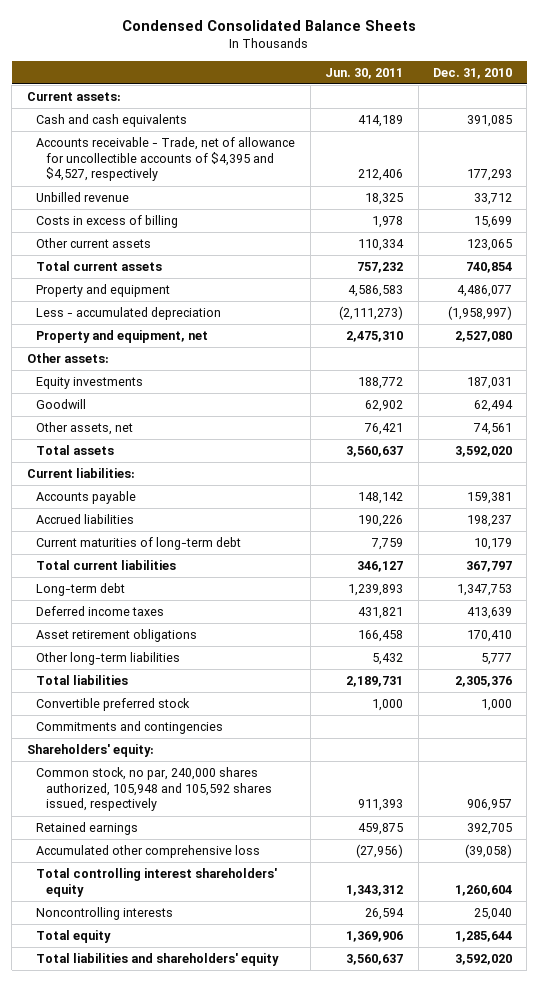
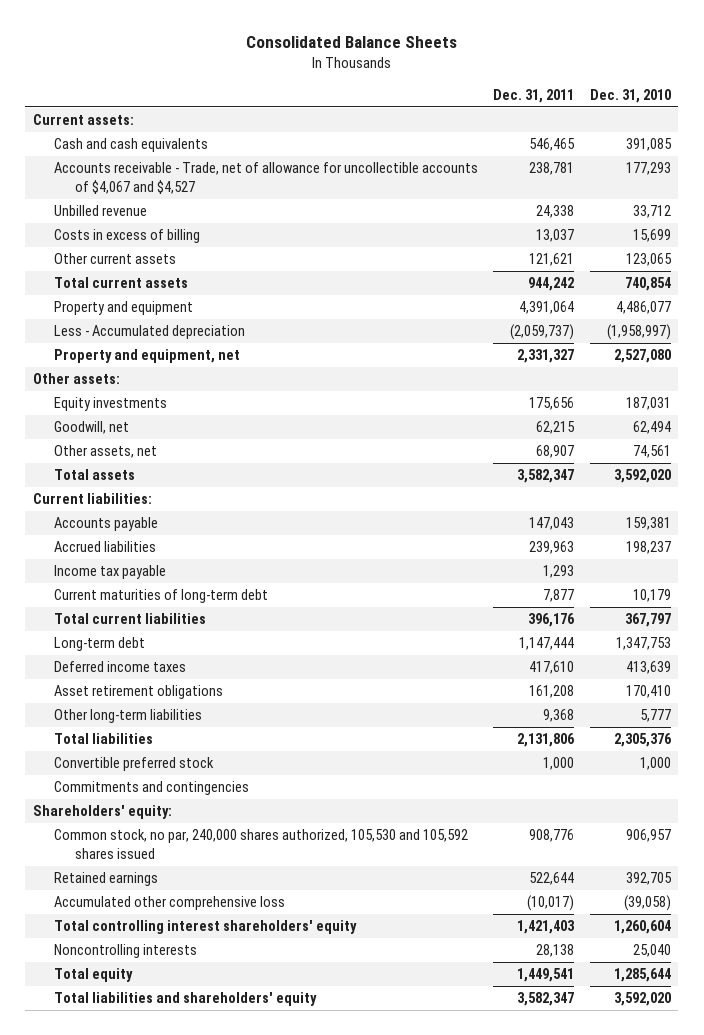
- Condensed Consolidated Balance Sheets
+ Consolidated Balance Sheets
- | Jun. 30, 2011 | Dec. 31, 2010
+ | Dec. 31, 2011 | Dec. 31, 2010
- Accounts receivable - Trade, net of allowance for uncollectible accounts of $4,395 and $4,527, respectively | 212,406 | 177,293
+ Accounts receivable - Trade, net of allowance for uncollectible accounts of $4,067 and $4,527 | 238,781 | 177,293
- Less - accumulated depreciation | (2,111,273) | (1,958,997)
+ Less - Accumulated depreciation | (2,059,737) | (1,958,997)
- Goodwill | 62,902 | 62,494
+ Goodwill, net | 62,215 | 62,494
+ Income tax payable | 1,293 |
- Common stock, no par, 240,000 shares authorized, 105,948 and 105,592 shares issued, respectively | 911,393 | 906,957
+ Common stock, no par, 240,000 shares authorized, 105,530 and 105,592 shares issued | 908,776 | 906,957

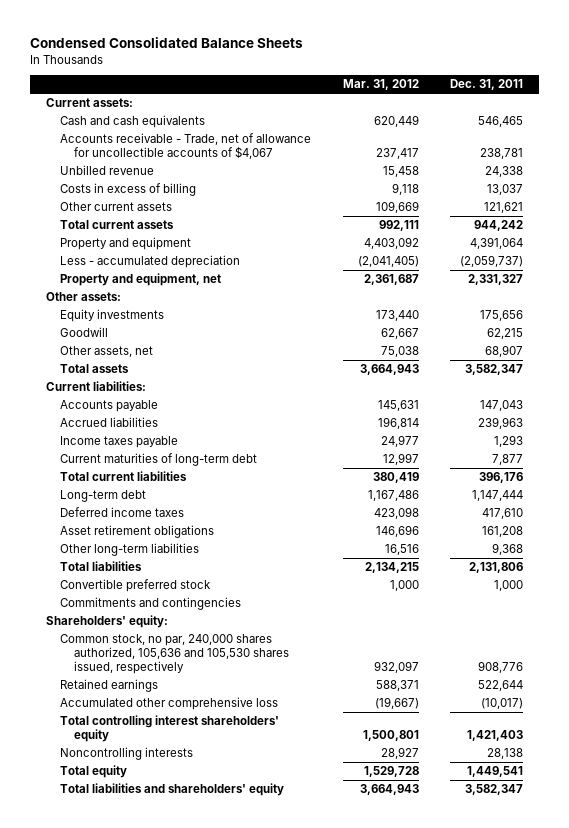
- Consolidated Balance Sheets
+ Condensed Consolidated Balance Sheets
- | Dec. 31, 2011 | Dec. 31, 2010
+ | Mar. 31, 2012 | Dec. 31, 2011
- Accounts receivable - Trade, net of allowance for uncollectible accounts of $4,067 and $4,527 | 238,781 | 177,293
+ Accounts receivable - Trade, net of allowance for uncollectible accounts of $4,067 | 237,417 | 238,781
- Less - Accumulated depreciation | (2,059,737) | (1,958,997)
+ Less - accumulated depreciation | (2,041,405) | (2,059,737)
- Goodwill, net | 62,215 | 62,494
+ Goodwill | 62,667 | 62,215
- Income tax payable | 1,293 |
+ Income taxes payable | 24,977 | 1,293
- Common stock, no par, 240,000 shares authorized, 105,530 and 105,592 shares issued | 908,776 | 906,957
+ Common stock, no par, 240,000 shares authorized, 105,636 and 105,530 shares issued, respectively | 932,097 | 908,776

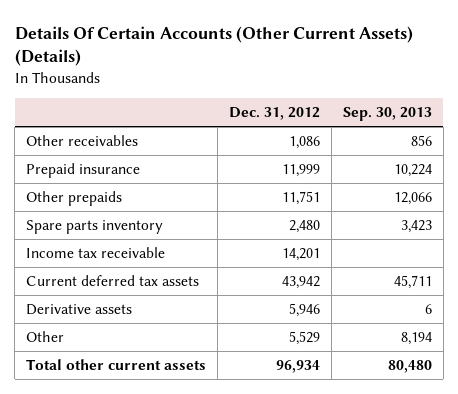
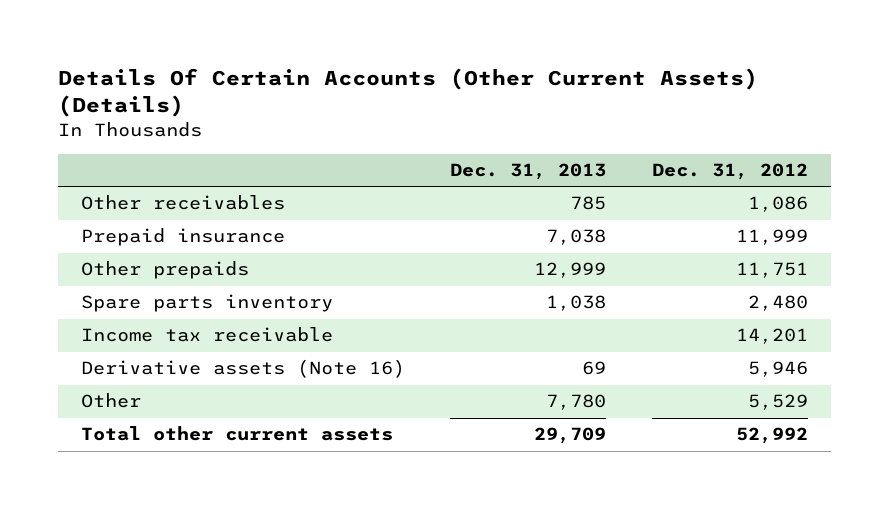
- | Dec. 31, 2012 | Sep. 30, 2013
+ | Dec. 31, 2013 | Dec. 31, 2012
- Current deferred tax assets | 43,942 | 45,711
- Derivative assets | 5,946 | 6
+ Derivative assets (Note 16) | 69 | 5,946
- Total other current assets | 96,934 | 80,480
+ Total other current assets | 29,709 | 52,992

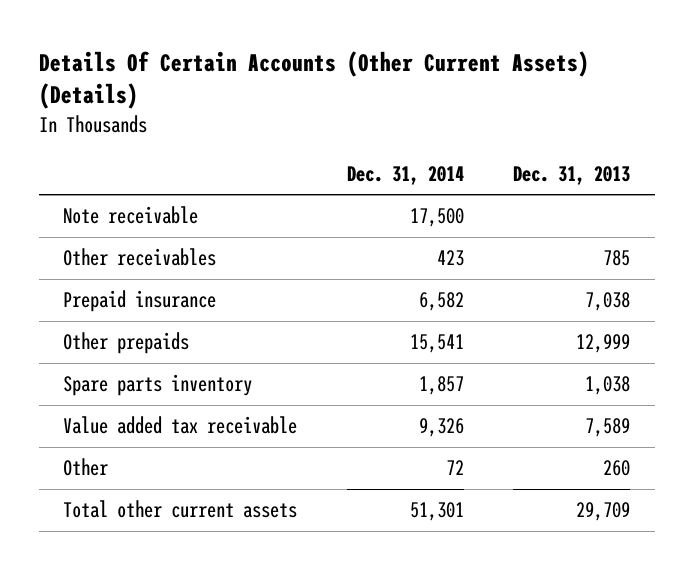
- | Dec. 31, 2013 | Dec. 31, 2012
+ | Dec. 31, 2014 | Dec. 31, 2013
+ Note receivable | 17,500 |
- Income tax receivable | | 14,201
- Derivative assets (Note 16) | 69 | 5,946
- Other | 7,780 | 5,529
+ Value added tax receivable | 9,326 | 7,589
+ Other | 72 | 260

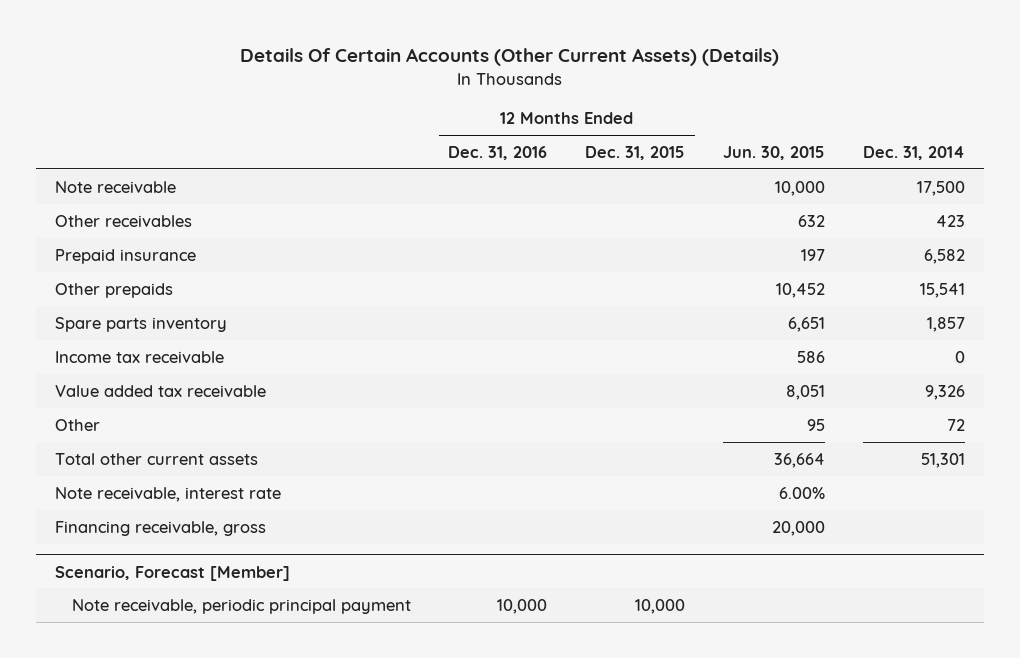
- | Dec. 31, 2014 | Dec. 31, 2013
+ | 12 Months Ended Dec. 31, 2016 | 12 Months Ended Dec. 31, 2015 | Jun. 30, 2015 | Dec. 31, 2014
+ Income tax receivable | | | 586 | 0
+ Note receivable, interest rate | | | 6.00% |
+ Financing receivable, gross | | | 20,000 |
+ Scenario, Forecast [Member]
+ Note receivable, periodic principal payment | 10,000 | 10,000 | |

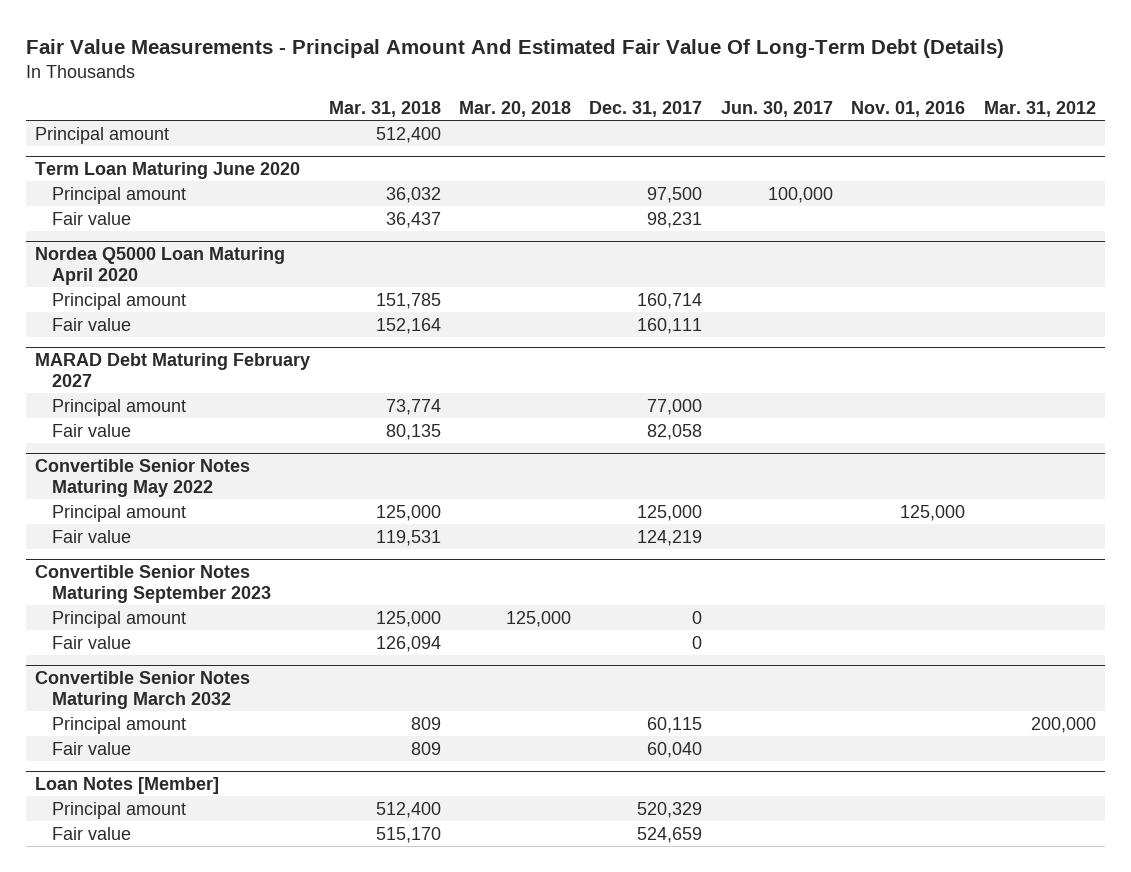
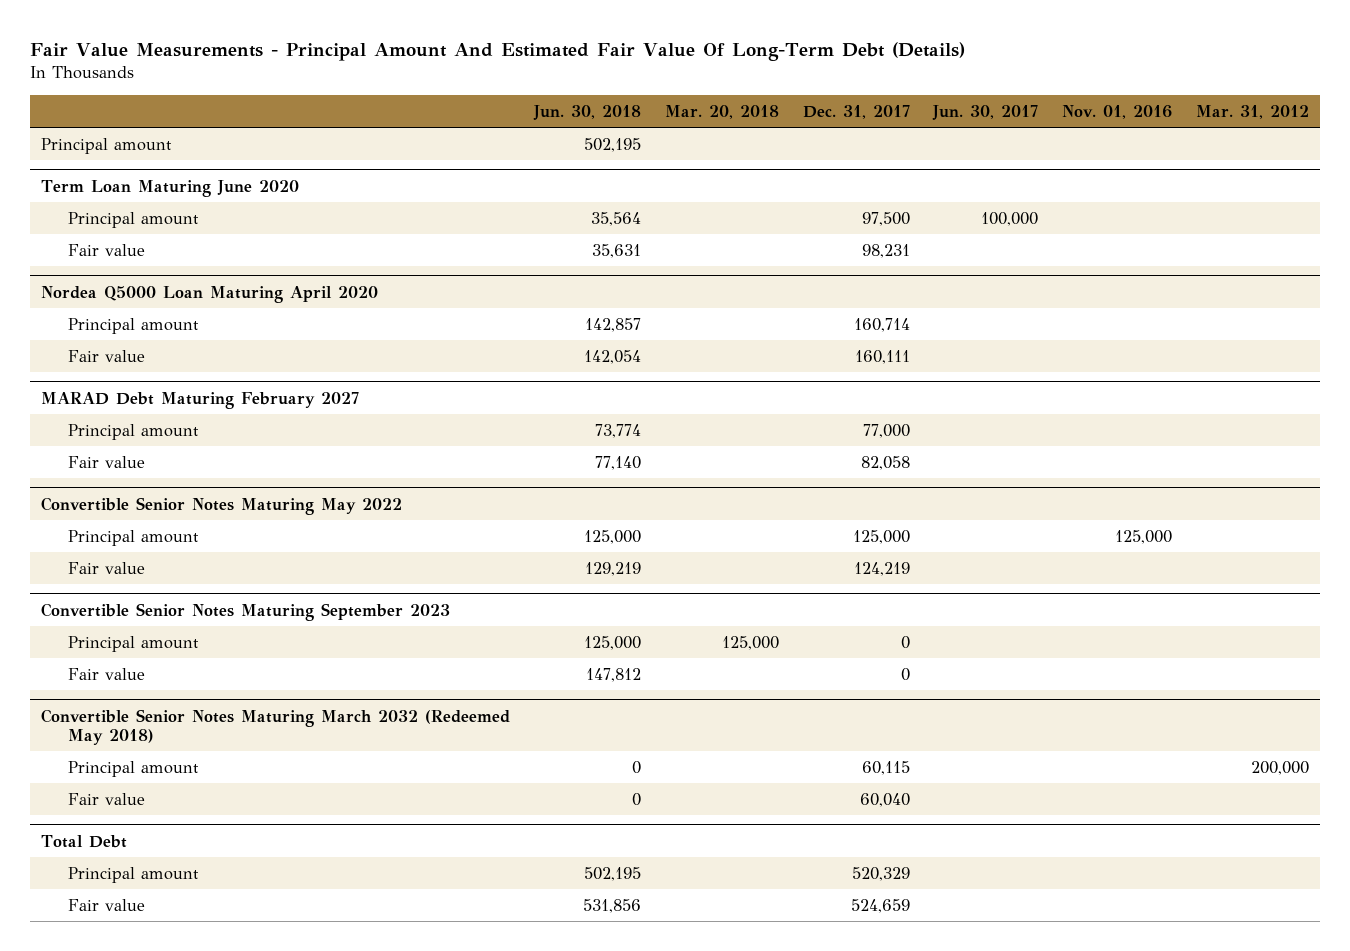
- | Mar. 31, 2018 | Mar. 20, 2018 | Dec. 31, 2017 | Jun. 30, 2017 | Nov. 01, 2016 | Mar. 31, 2012
+ | Jun. 30, 2018 | Mar. 20, 2018 | Dec. 31, 2017 | Jun. 30, 2017 | Nov. 01, 2016 | Mar. 31, 2012
- Convertible Senior Notes Maturing March 2032
+ Convertible Senior Notes Maturing March 2032 (Redeemed May 2018)
- Loan Notes [Member]
+ Total Debt

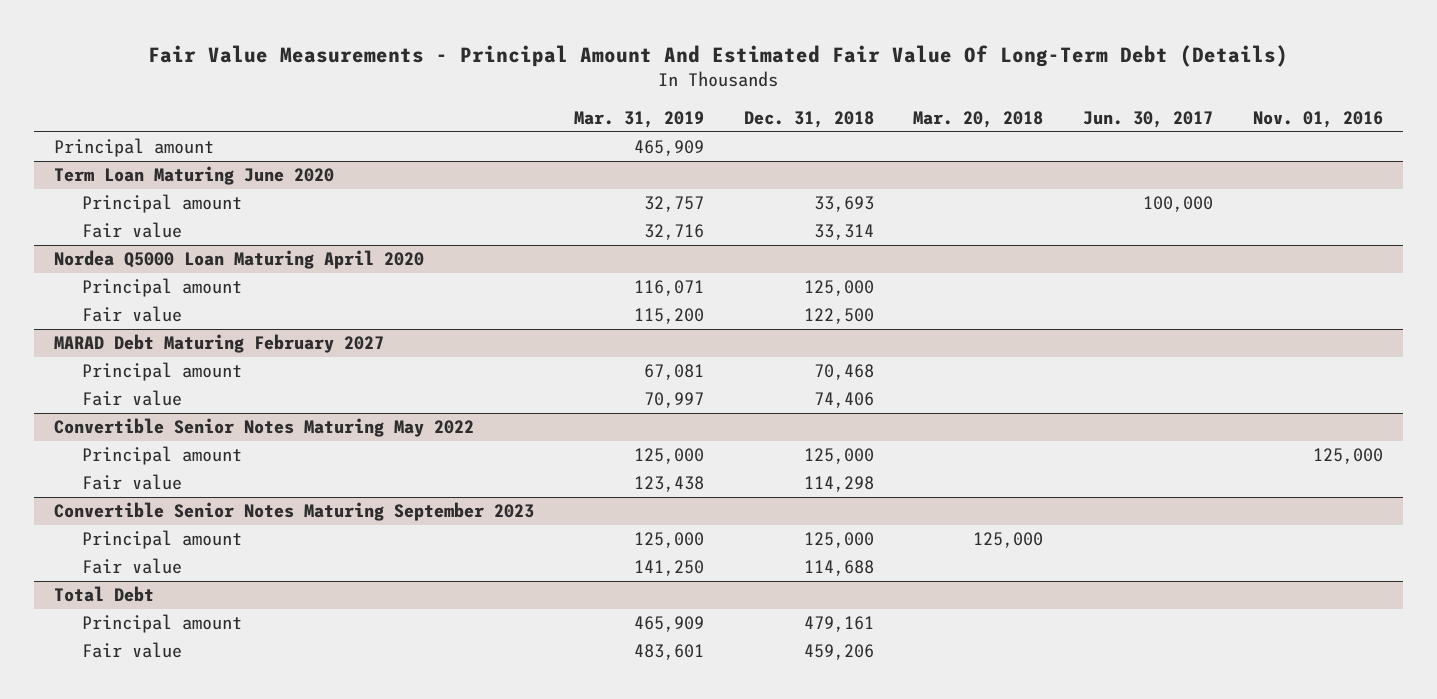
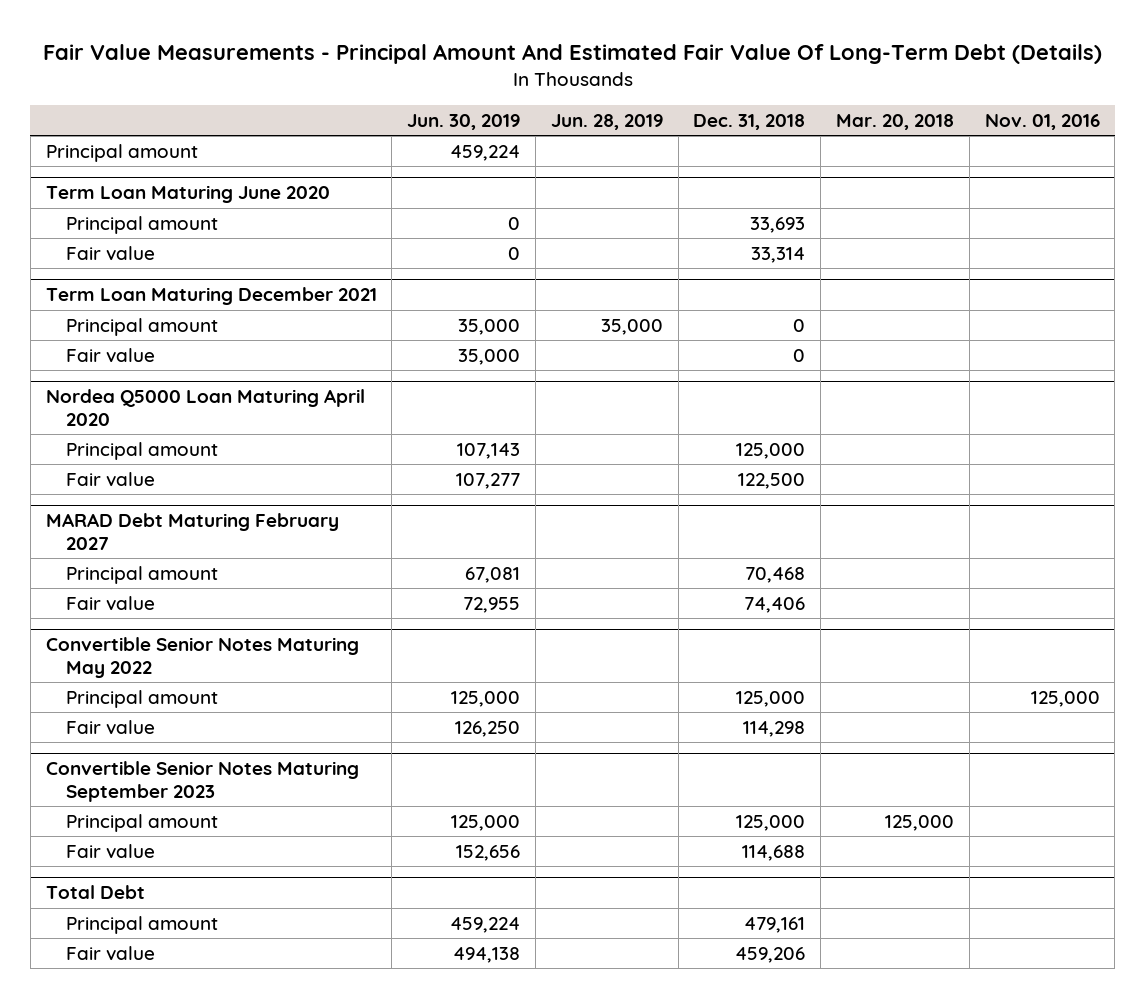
- | Mar. 31, 2019 | Dec. 31, 2018 | Mar. 20, 2018 | Jun. 30, 2017 | Nov. 01, 2016
+ | Jun. 30, 2019 | Jun. 28, 2019 | Dec. 31, 2018 | Mar. 20, 2018 | Nov. 01, 2016
+ Term Loan Maturing December 2021
+ Principal amount | 35,000 | 35,000 | 0 | |
+ Fair value | 35,000 | | 0 | |

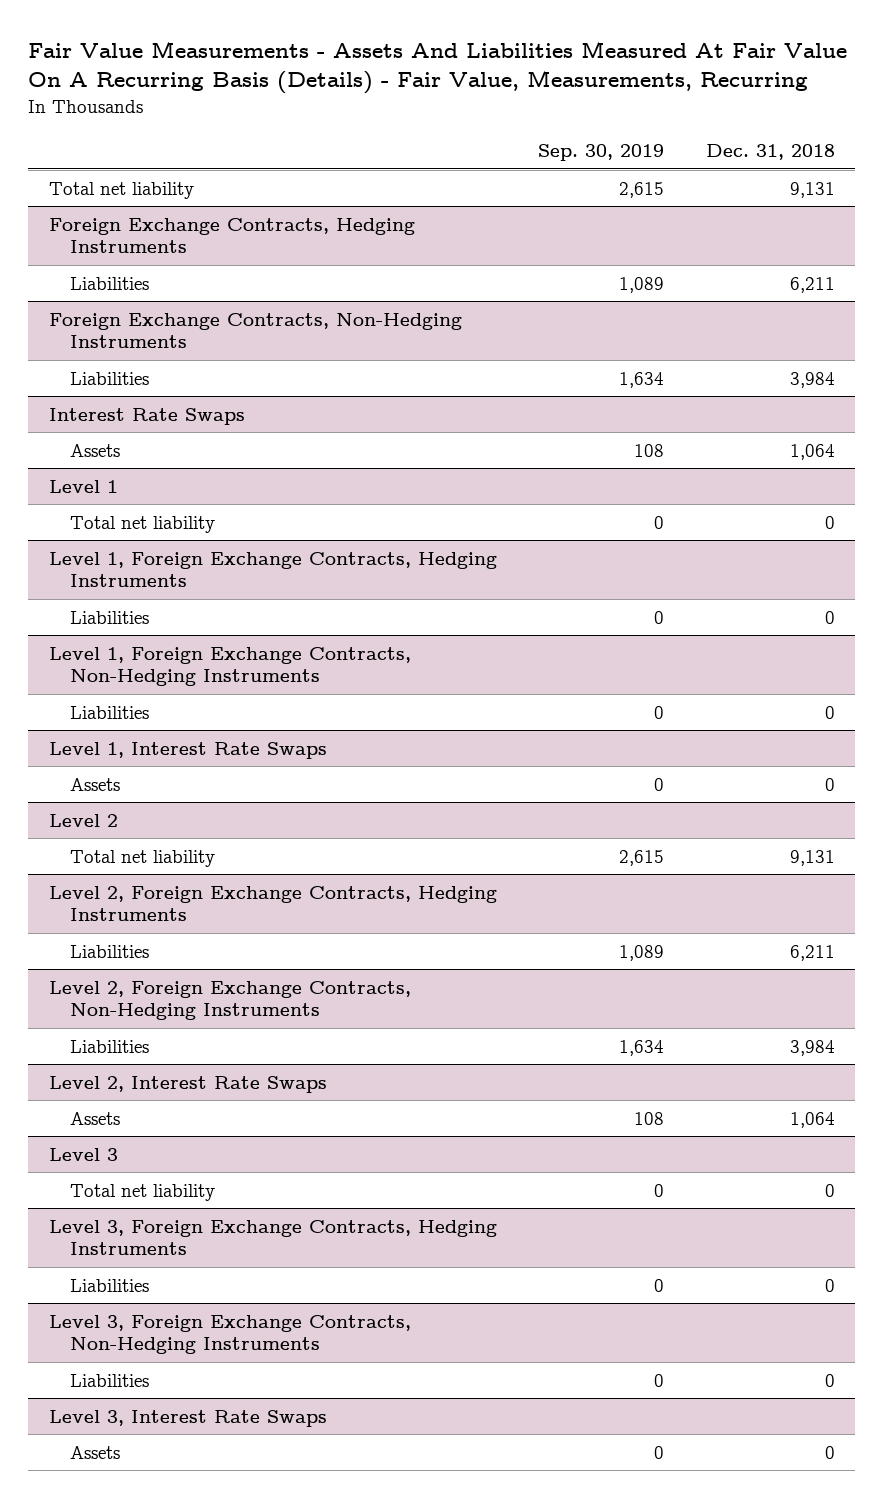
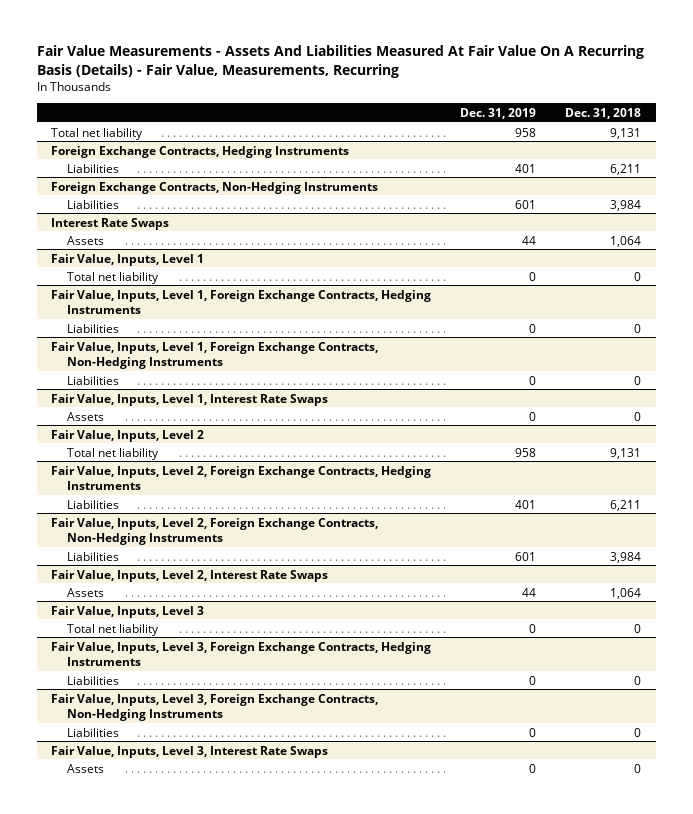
- | Sep. 30, 2019 | Dec. 31, 2018
+ | Dec. 31, 2019 | Dec. 31, 2018
- Level 1
+ Fair Value, Inputs, Level 1
- Level 1, Foreign Exchange Contracts, Hedging Instruments
+ Fair Value, Inputs, Level 1, Foreign Exchange Contracts, Hedging Instruments
- Level 1, Foreign Exchange Contracts, Non-Hedging Instruments
+ Fair Value, Inputs, Level 1, Foreign Exchange Contracts, Non-Hedging Instruments
- Level 1, Interest Rate Swaps
+ Fair Value, Inputs, Level 1, Interest Rate Swaps
- Level 2
+ Fair Value, Inputs, Level 2
- Level 2, Foreign Exchange Contracts, Hedging Instruments
+ Fair Value, Inputs, Level 2, Foreign Exchange Contracts, Hedging Instruments
- Level 2, Foreign Exchange Contracts, Non-Hedging Instruments
+ Fair Value, Inputs, Level 2, Foreign Exchange Contracts, Non-Hedging Instruments
- Level 2, Interest Rate Swaps
+ Fair Value, Inputs, Level 2, Interest Rate Swaps
- Level 3
+ Fair Value, Inputs, Level 3
- Level 3, Foreign Exchange Contracts, Hedging Instruments
+ Fair Value, Inputs, Level 3, Foreign Exchange Contracts, Hedging Instruments
- Level 3, Foreign Exchange Contracts, Non-Hedging Instruments
+ Fair Value, Inputs, Level 3, Foreign Exchange Contracts, Non-Hedging Instruments
- Level 3, Interest Rate Swaps
+ Fair Value, Inputs, Level 3, Interest Rate Swaps

